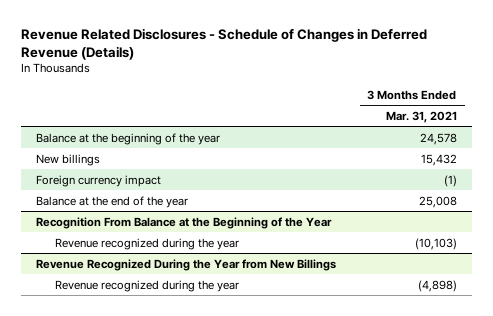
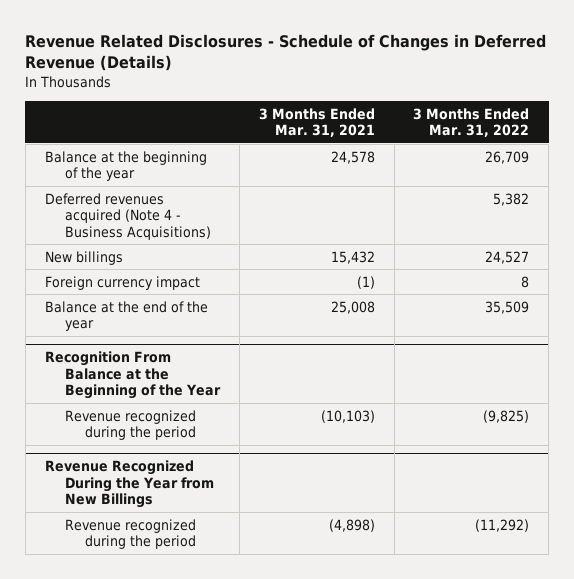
- | 3 Months Ended Mar. 31, 2021
+ | 3 Months Ended Mar. 31, 2021 | 3 Months Ended Mar. 31, 2022
+ Deferred revenues acquired (Note 4 - Business Acquisitions) | | 5,382
@ Recognition From Balance at the Beginning of the Year
- Revenue recognized during the year | (10,103)
+ Revenue recognized during the period | (10,103) | (9,825)
@ Revenue Recognized During the Year from New Billings
- Revenue recognized during the year | (4,898)
+ Revenue recognized during the period | (4,898) | (11,292)

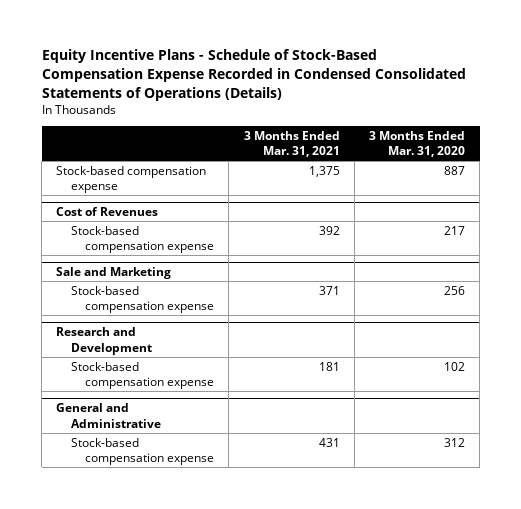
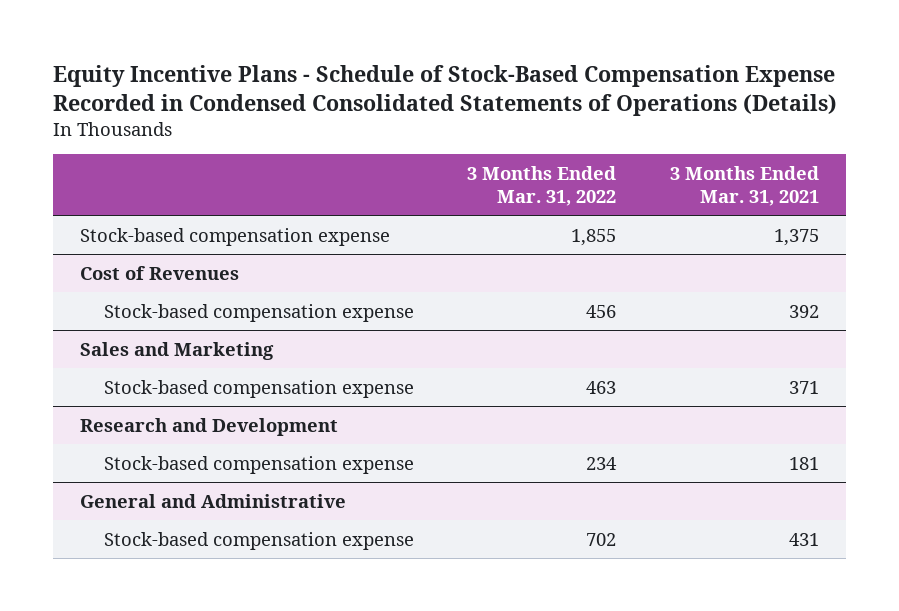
- | 3 Months Ended Mar. 31, 2021 | 3 Months Ended Mar. 31, 2020
+ | 3 Months Ended Mar. 31, 2022 | 3 Months Ended Mar. 31, 2021
- Sale and Marketing
+ Sales and Marketing

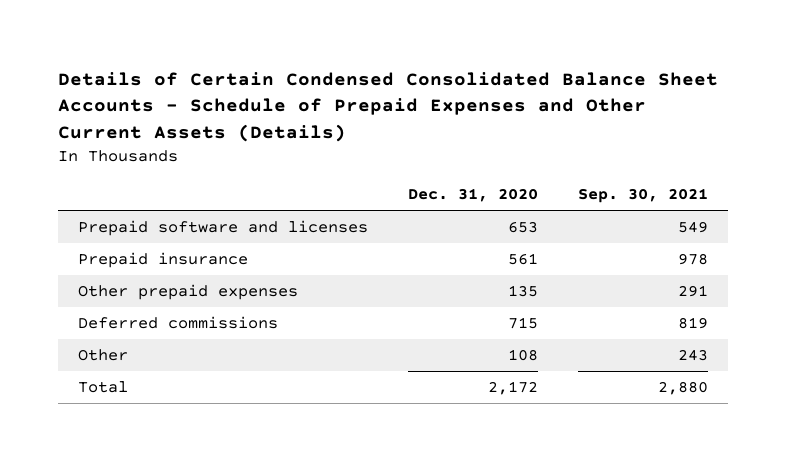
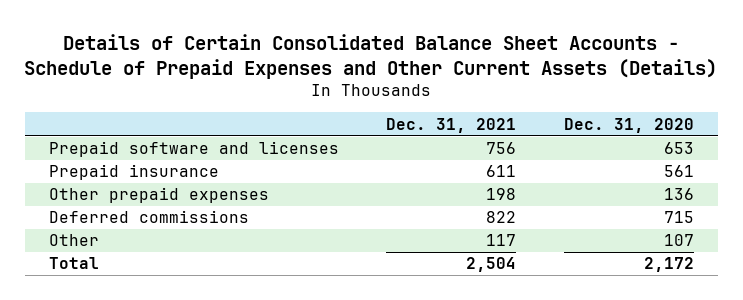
- Details of Certain Condensed Consolidated Balance Sheet Accounts - Schedule of Prepaid Expenses and Other Current Assets (Details)
+ Details of Certain Consolidated Balance Sheet Accounts - Schedule of Prepaid Expenses and Other Current Assets (Details)
- | Dec. 31, 2020 | Sep. 30, 2021
+ | Dec. 31, 2021 | Dec. 31, 2020
- Other prepaid expenses | 135 | 291
+ Other prepaid expenses | 198 | 136
- Other | 108 | 243
+ Other | 117 | 107

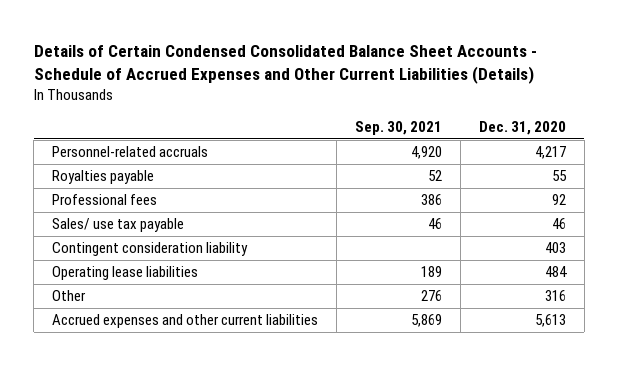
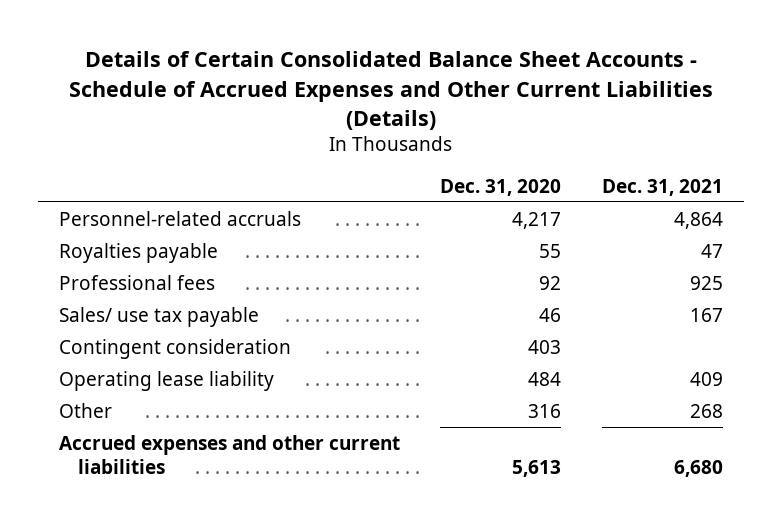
- Details of Certain Condensed Consolidated Balance Sheet Accounts - Schedule of Accrued Expenses and Other Current Liabilities (Details)
+ Details of Certain Consolidated Balance Sheet Accounts - Schedule of Accrued Expenses and Other Current Liabilities (Details)
- | Sep. 30, 2021 | Dec. 31, 2020
+ | Dec. 31, 2020 | Dec. 31, 2021
- Contingent consideration liability | | 403
- Operating lease liabilities | 189 | 484
+ Contingent consideration | 403 |
+ Operating lease liability | 484 | 409

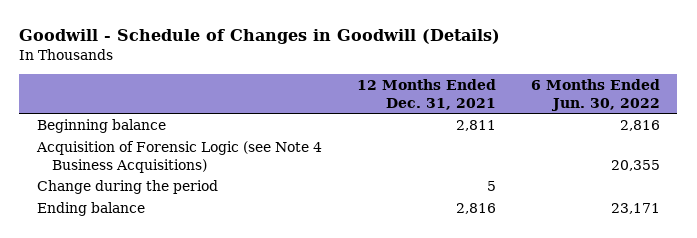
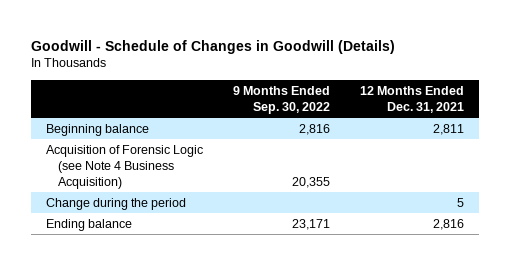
- | 12 Months Ended Dec. 31, 2021 | 6 Months Ended Jun. 30, 2022
+ | 9 Months Ended Sep. 30, 2022 | 12 Months Ended Dec. 31, 2021
- Acquisition of Forensic Logic (see Note 4 Business Acquisitions) | | 20,355
+ Acquisition of Forensic Logic (see Note 4 Business Acquisition) | 20,355 |

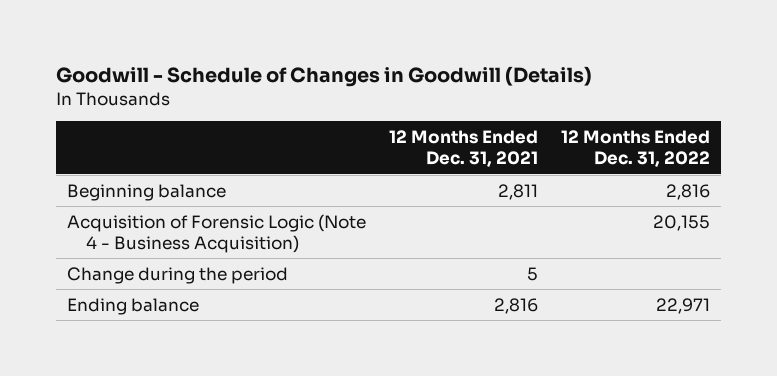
- | 9 Months Ended Sep. 30, 2022 | 12 Months Ended Dec. 31, 2021
+ | 12 Months Ended Dec. 31, 2021 | 12 Months Ended Dec. 31, 2022
- Acquisition of Forensic Logic (see Note 4 Business Acquisition) | 20,355 |
+ Acquisition of Forensic Logic (Note 4 - Business Acquisition) | | 20,155

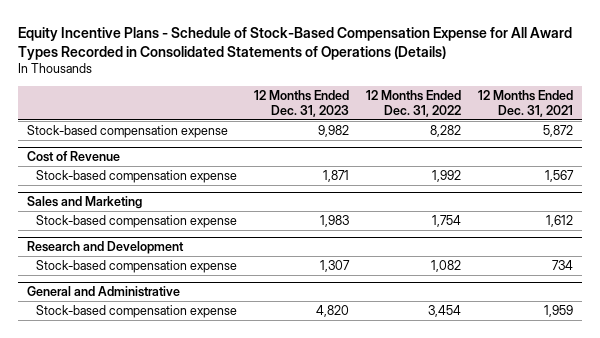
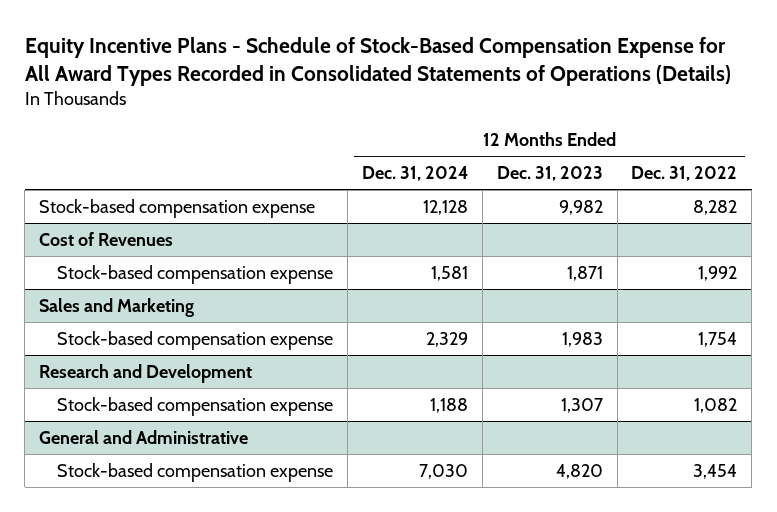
- | 12 Months Ended Dec. 31, 2023 | 12 Months Ended Dec. 31, 2022 | 12 Months Ended Dec. 31, 2021
+ | 12 Months Ended Dec. 31, 2024 | 12 Months Ended Dec. 31, 2023 | 12 Months Ended Dec. 31, 2022
- Cost of Revenue
+ Cost of Revenues

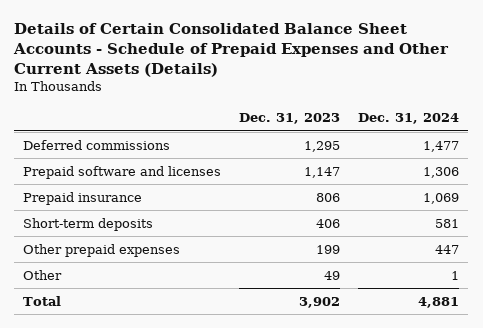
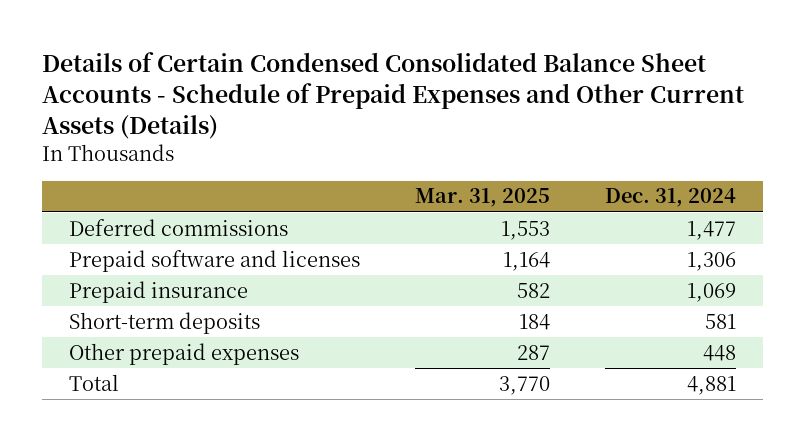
- Details of Certain Consolidated Balance Sheet Accounts - Schedule of Prepaid Expenses and Other Current Assets (Details)
+ Details of Certain Condensed Consolidated Balance Sheet Accounts - Schedule of Prepaid Expenses and Other Current Assets (Details)
- | Dec. 31, 2023 | Dec. 31, 2024
+ | Mar. 31, 2025 | Dec. 31, 2024
- Other prepaid expenses | 199 | 447
- Other | 49 | 1
+ Other prepaid expenses | 287 | 448

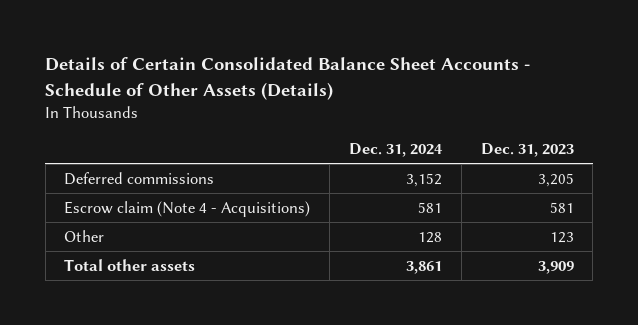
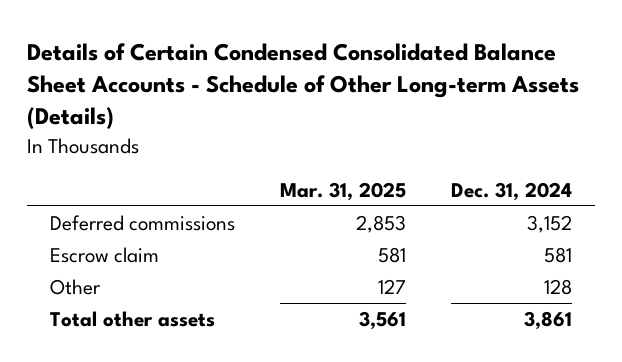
- Details of Certain Consolidated Balance Sheet Accounts - Schedule of Other Assets (Details)
+ Details of Certain Condensed Consolidated Balance Sheet Accounts - Schedule of Other Long-term Assets (Details)
- | Dec. 31, 2024 | Dec. 31, 2023
+ | Mar. 31, 2025 | Dec. 31, 2024
- Escrow claim (Note 4 - Acquisitions) | 581 | 581
+ Escrow claim | 581 | 581

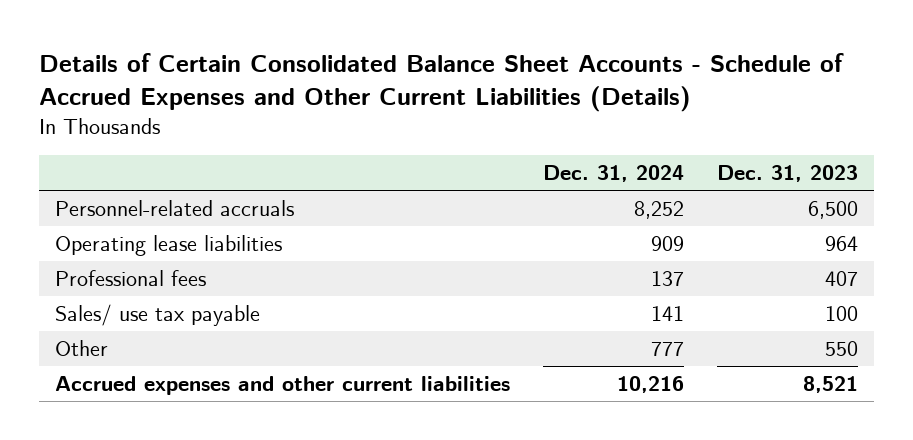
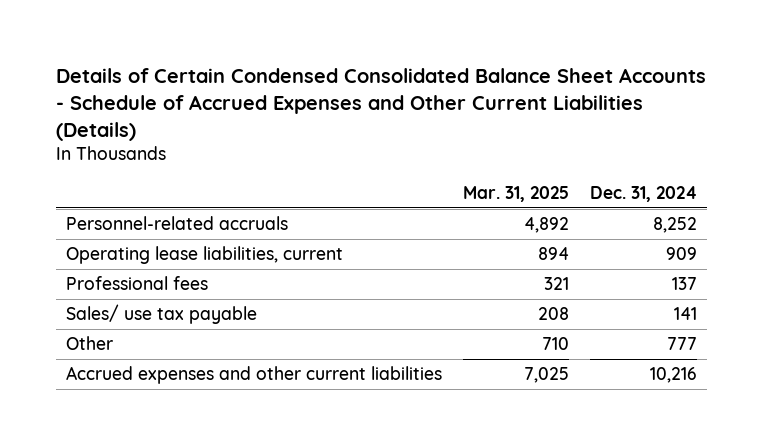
- Details of Certain Consolidated Balance Sheet Accounts - Schedule of Accrued Expenses and Other Current Liabilities (Details)
+ Details of Certain Condensed Consolidated Balance Sheet Accounts - Schedule of Accrued Expenses and Other Current Liabilities (Details)
- | Dec. 31, 2024 | Dec. 31, 2023
+ | Mar. 31, 2025 | Dec. 31, 2024
- Operating lease liabilities | 909 | 964
+ Operating lease liabilities, current | 894 | 909

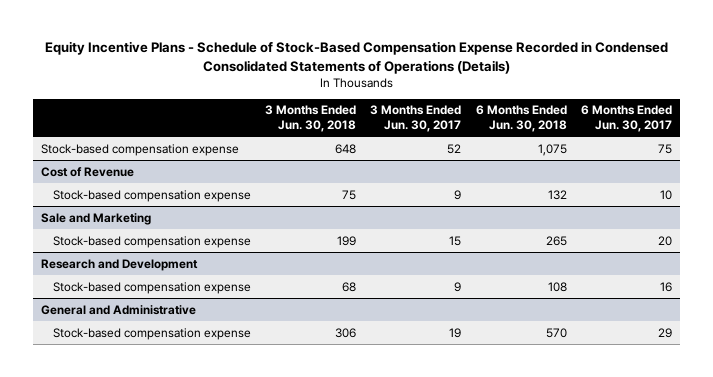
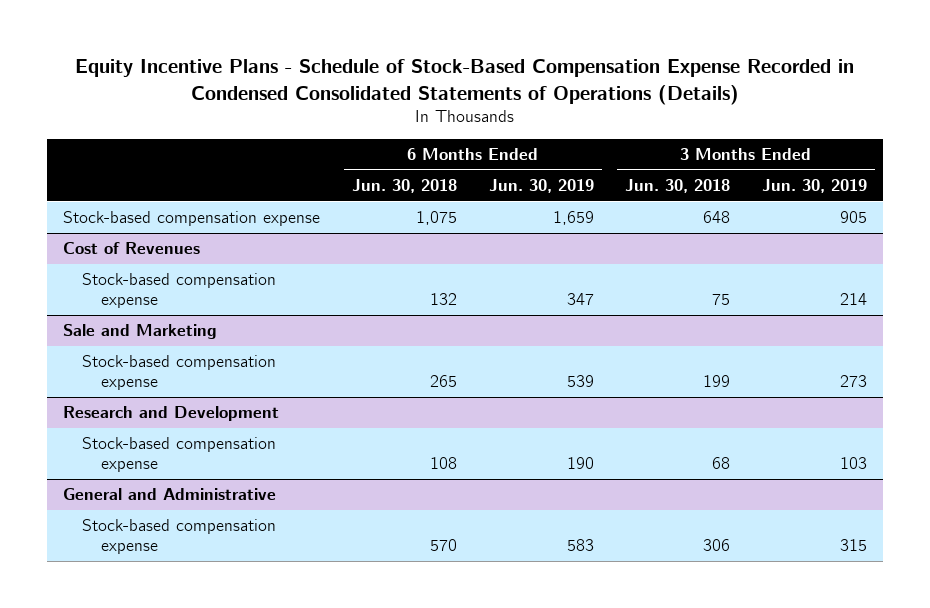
- | 3 Months Ended Jun. 30, 2018 | 3 Months Ended Jun. 30, 2017 | 6 Months Ended Jun. 30, 2018 | 6 Months Ended Jun. 30, 2017
+ | 6 Months Ended Jun. 30, 2018 | 6 Months Ended Jun. 30, 2019 | 3 Months Ended Jun. 30, 2018 | 3 Months Ended Jun. 30, 2019
- Cost of Revenue
+ Cost of Revenues

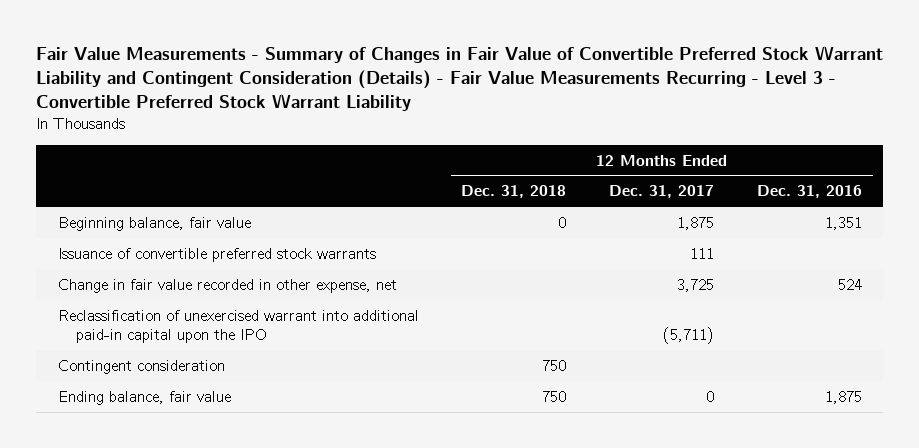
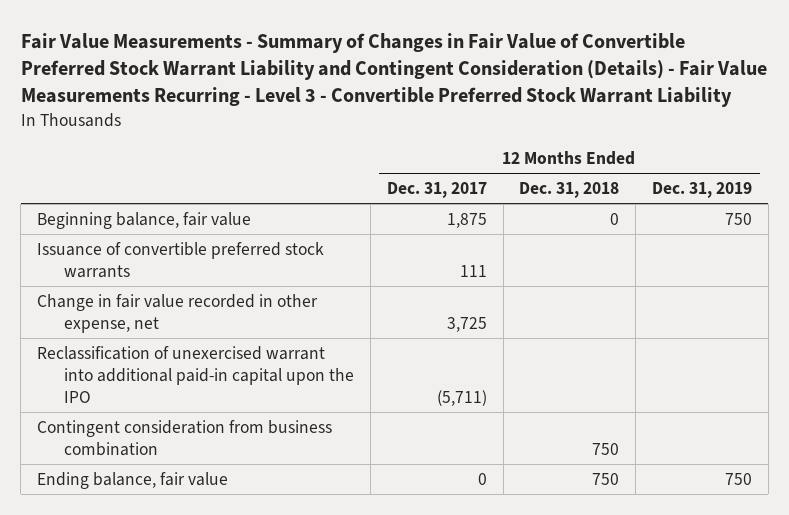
- | 12 Months Ended Dec. 31, 2018 | 12 Months Ended Dec. 31, 2017 | 12 Months Ended Dec. 31, 2016
+ | 12 Months Ended Dec. 31, 2017 | 12 Months Ended Dec. 31, 2018 | 12 Months Ended Dec. 31, 2019
- Contingent consideration | 750 | |
+ Contingent consideration from business combination | | 750 |

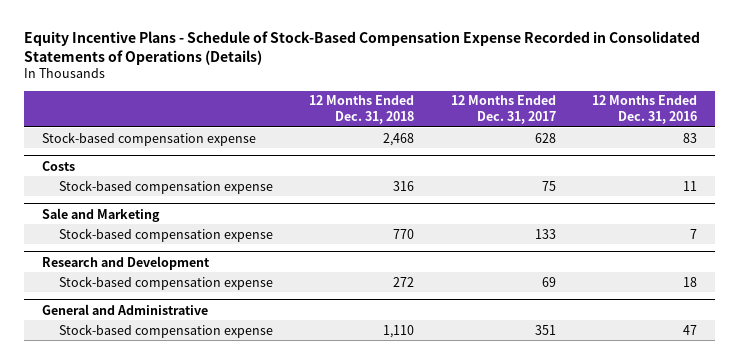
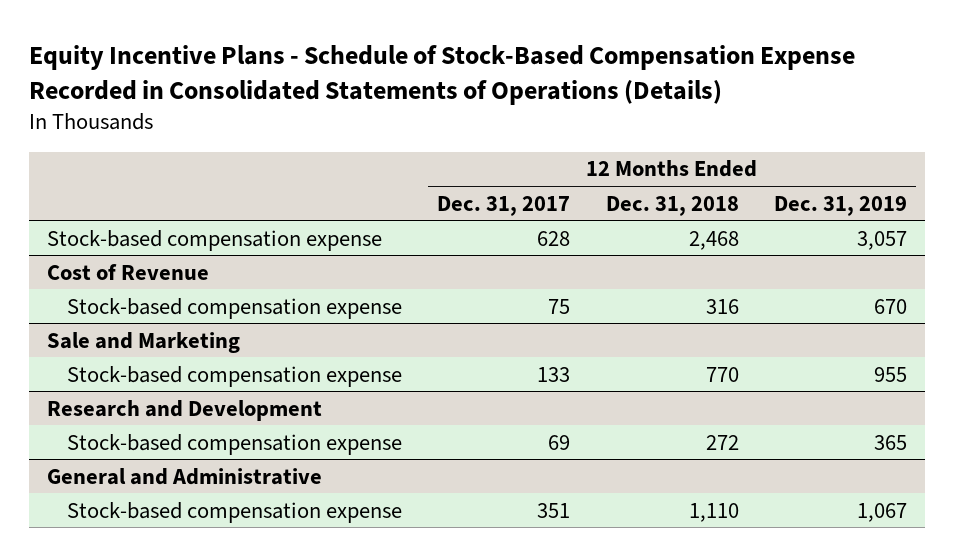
- | 12 Months Ended Dec. 31, 2018 | 12 Months Ended Dec. 31, 2017 | 12 Months Ended Dec. 31, 2016
+ | 12 Months Ended Dec. 31, 2017 | 12 Months Ended Dec. 31, 2018 | 12 Months Ended Dec. 31, 2019
- Costs
+ Cost of Revenue

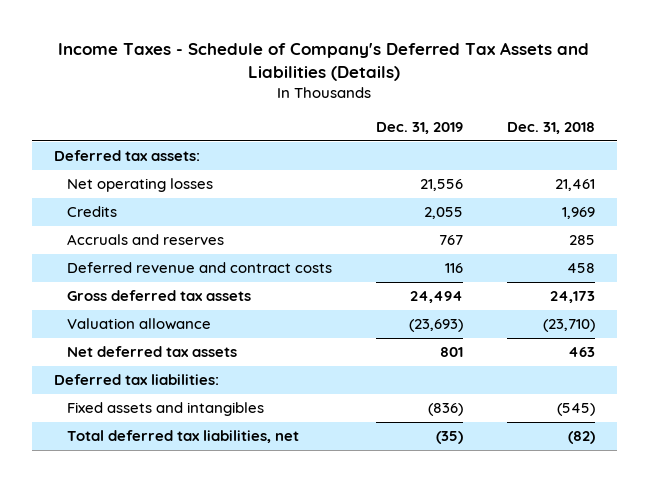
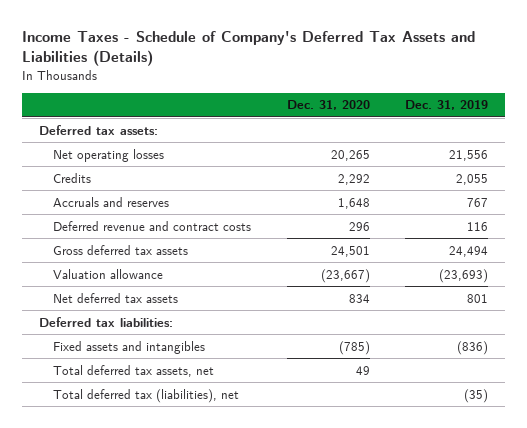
- | Dec. 31, 2019 | Dec. 31, 2018
+ | Dec. 31, 2020 | Dec. 31, 2019
- Total deferred tax liabilities, net | (35) | (82)
+ Total deferred tax assets, net | 49 |
+ Total deferred tax (liabilities), net | | (35)

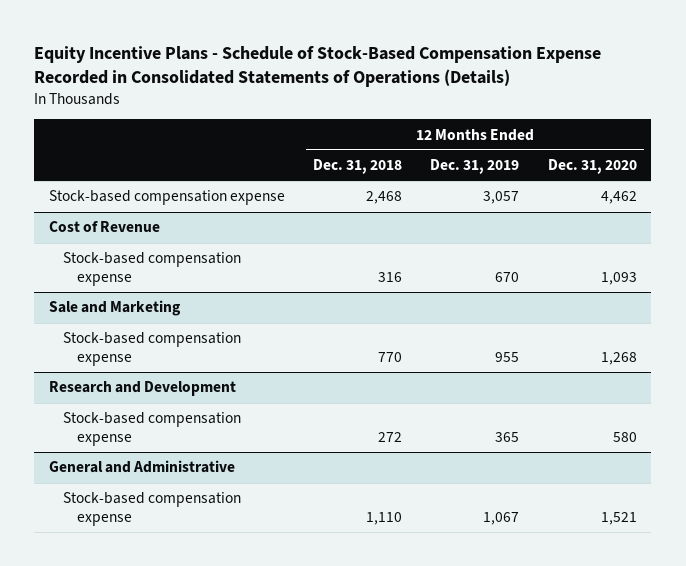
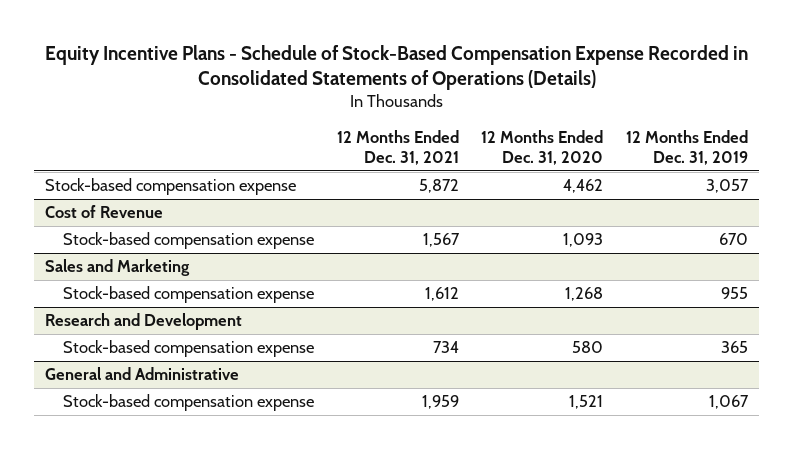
- | 12 Months Ended Dec. 31, 2018 | 12 Months Ended Dec. 31, 2019 | 12 Months Ended Dec. 31, 2020
+ | 12 Months Ended Dec. 31, 2021 | 12 Months Ended Dec. 31, 2020 | 12 Months Ended Dec. 31, 2019
- Sale and Marketing
+ Sales and Marketing

